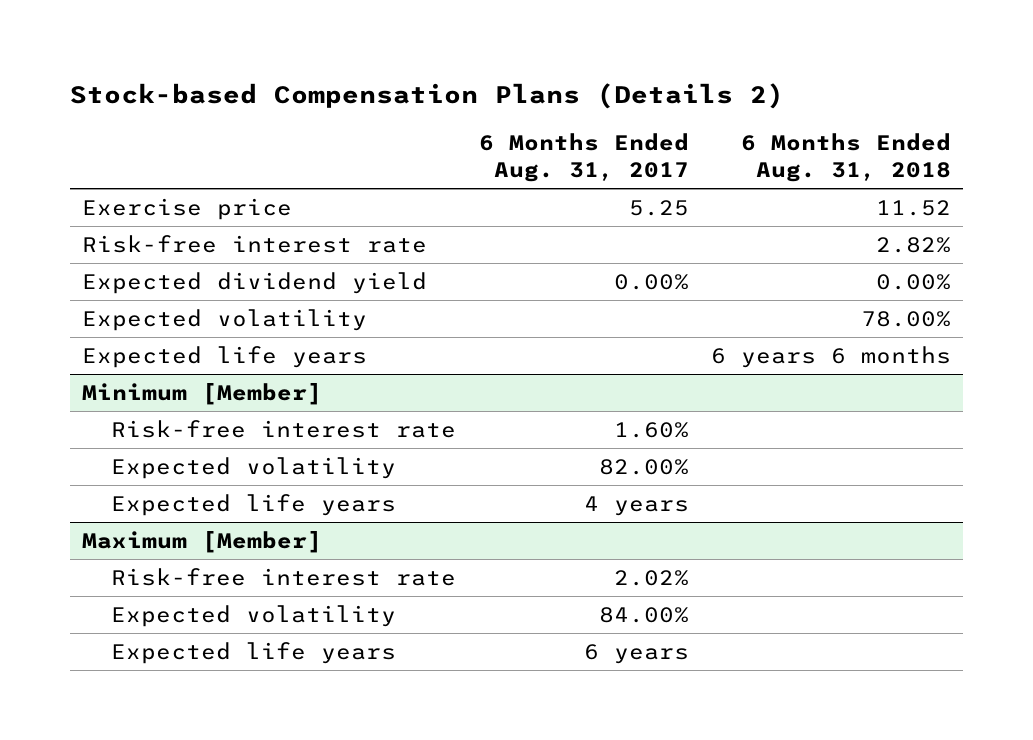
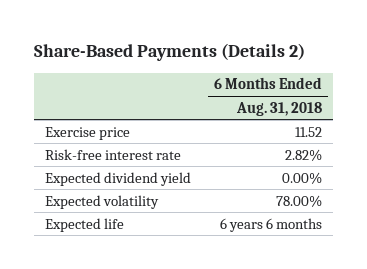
- Stock-based Compensation Plans (Details 2)
+ Share-Based Payments (Details 2)
- | 6 Months Ended Aug. 31, 2017 | 6 Months Ended Aug. 31, 2018
+ | 6 Months Ended Aug. 31, 2018
- Expected life years | | 6 years 6 months
- Minimum [Member]
- Risk-free interest rate | 1.60% |
- Expected volatility | 82.00% |
- Expected life years | 4 years |
- Maximum [Member]
- Risk-free interest rate | 2.02% |
- Expected volatility | 84.00% |
- Expected life years | 6 years |
+ Expected life | 6 years 6 months

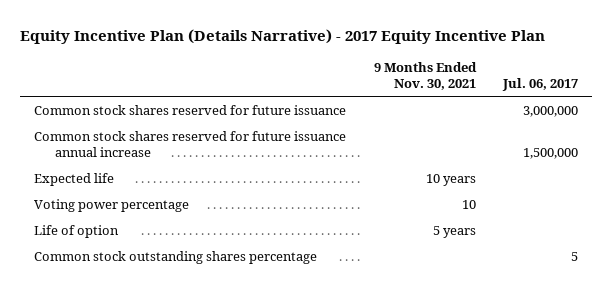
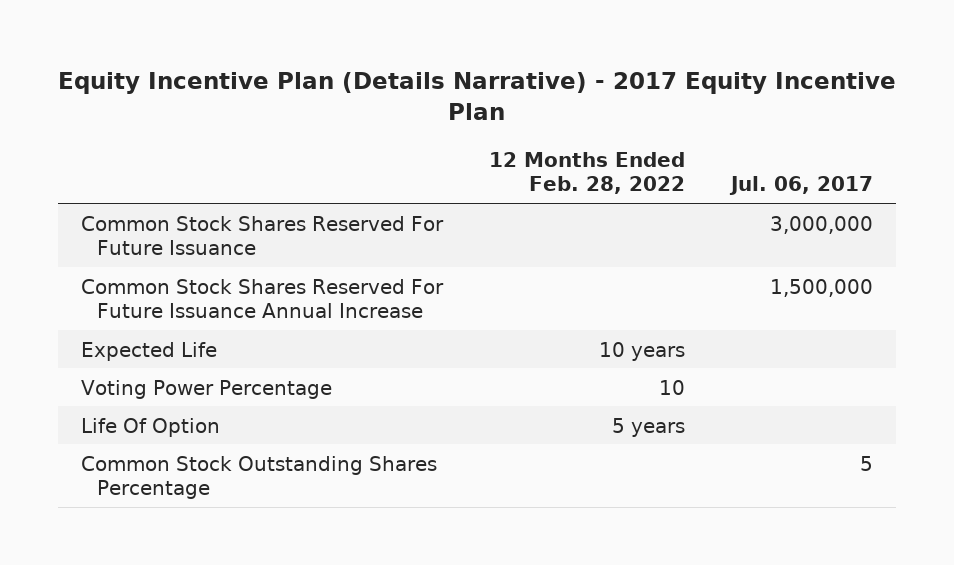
- | 9 Months Ended Nov. 30, 2021 | Jul. 06, 2017
+ | 12 Months Ended Feb. 28, 2022 | Jul. 06, 2017
- Common stock shares reserved for future issuance | | 3,000,000
- Common stock shares reserved for future issuance annual increase | | 1,500,000
- Expected life | 10 years |
- Voting power percentage | 10 |
- Life of option | 5 years |
- Common stock outstanding shares percentage | | 5
+ Common Stock Shares Reserved For Future Issuance | | 3,000,000
+ Common Stock Shares Reserved For Future Issuance Annual Increase | | 1,500,000
+ Expected Life | 10 years |
+ Voting Power Percentage | 10 |
+ Life Of Option | 5 years |
+ Common Stock Outstanding Shares Percentage | | 5

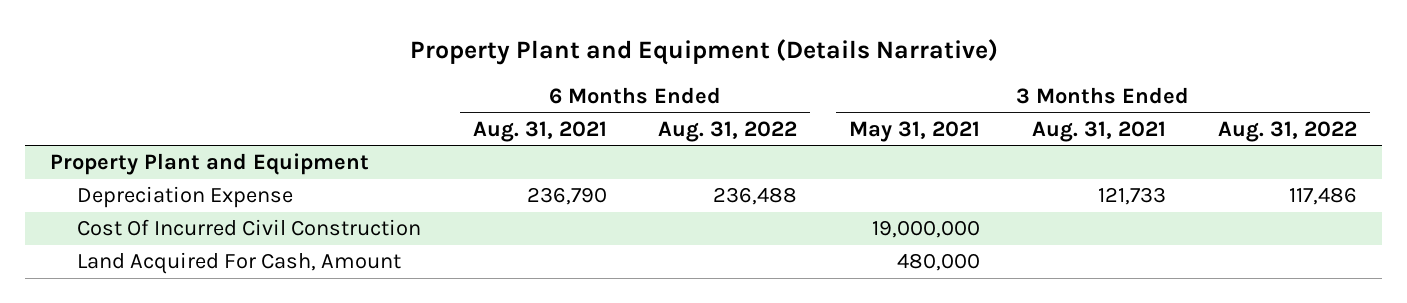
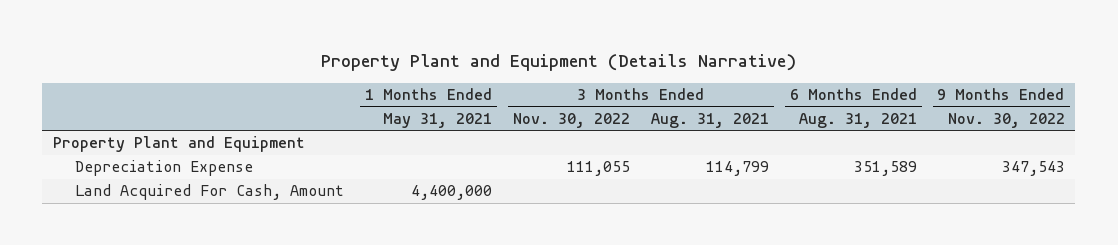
- | 6 Months Ended Aug. 31, 2021 | 6 Months Ended Aug. 31, 2022 | 3 Months Ended May 31, 2021 | 3 Months Ended Aug. 31, 2021 | 3 Months Ended Aug. 31, 2022
+ | 1 Months Ended May 31, 2021 | 3 Months Ended Nov. 30, 2022 | 3 Months Ended Aug. 31, 2021 | 6 Months Ended Aug. 31, 2021 | 9 Months Ended Nov. 30, 2022
- Depreciation Expense | 236,790 | 236,488 | | 121,733 | 117,486
- Cost Of Incurred Civil Construction | | | 19,000,000 | |
+ Depreciation Expense | | 111,055 | 114,799 | 351,589 | 347,543

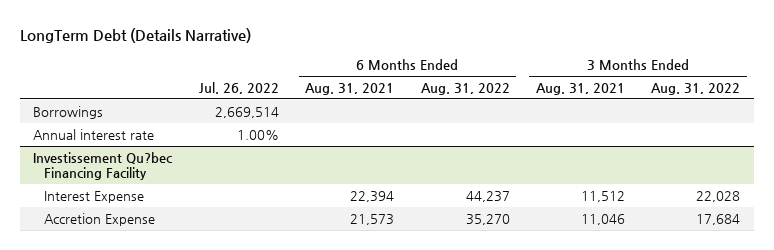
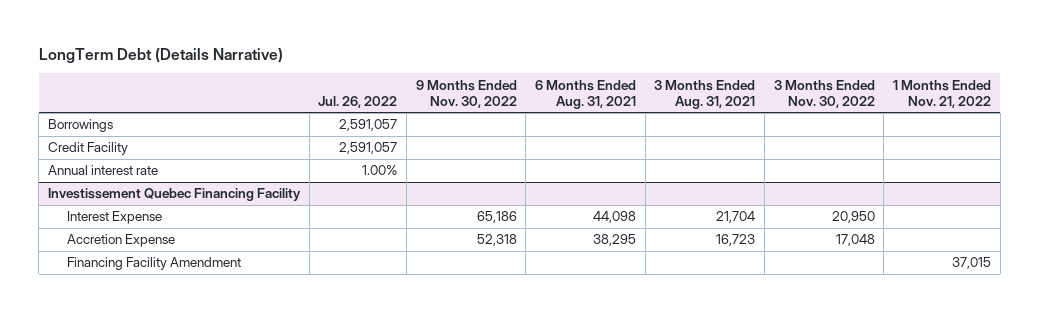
- | Jul. 26, 2022 | 6 Months Ended Aug. 31, 2021 | 6 Months Ended Aug. 31, 2022 | 3 Months Ended Aug. 31, 2021 | 3 Months Ended Aug. 31, 2022
+ | Jul. 26, 2022 | 9 Months Ended Nov. 30, 2022 | 6 Months Ended Aug. 31, 2021 | 3 Months Ended Aug. 31, 2021 | 3 Months Ended Nov. 30, 2022 | 1 Months Ended Nov. 21, 2022
- Borrowings | 2,669,514 | | | |
+ Borrowings | 2,591,057 | | | | |
+ Credit Facility | 2,591,057 | | | | |
- Investissement Qu?bec Financing Facility
- Interest Expense | | 22,394 | 44,237 | 11,512 | 22,028
- Accretion Expense | | 21,573 | 35,270 | 11,046 | 17,684
+ Investissement Quebec Financing Facility
+ Interest Expense | | 65,186 | 44,098 | 21,704 | 20,950 |
+ Accretion Expense | | 52,318 | 38,295 | 16,723 | 17,048 |
+ Financing Facility Amendment | | | | | | 37,015

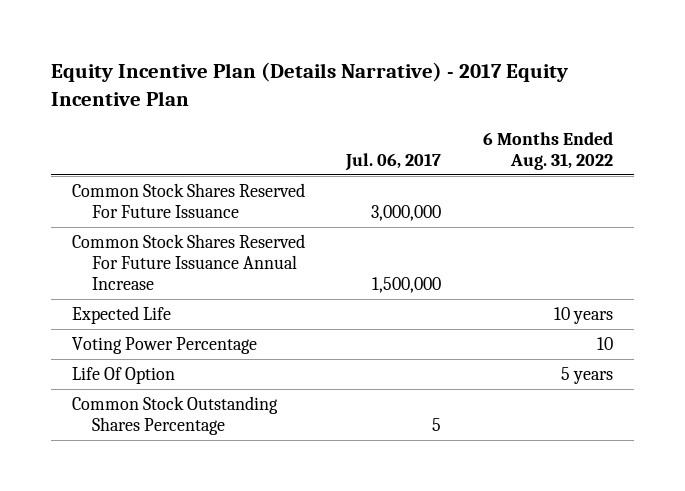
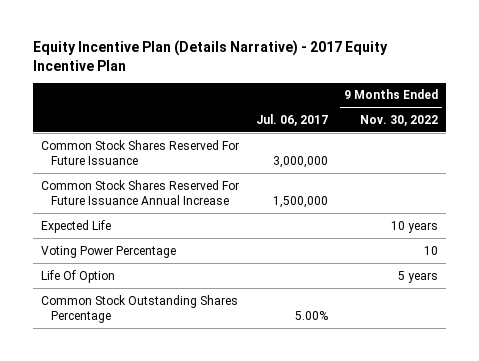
- | Jul. 06, 2017 | 6 Months Ended Aug. 31, 2022
+ | Jul. 06, 2017 | 9 Months Ended Nov. 30, 2022
- Common Stock Outstanding Shares Percentage | 5 |
+ Common Stock Outstanding Shares Percentage | 5.00% |

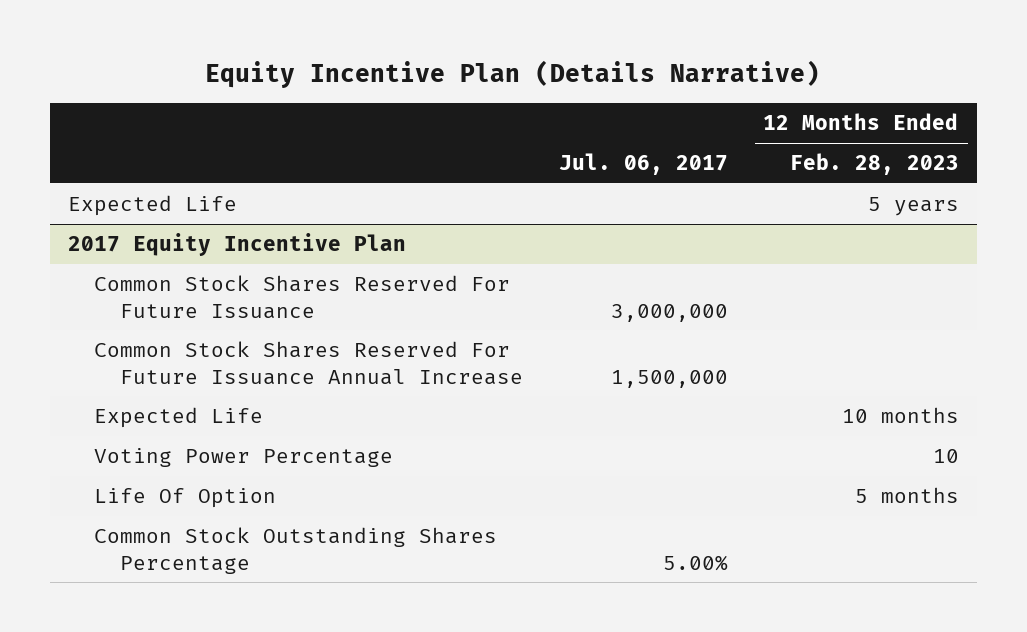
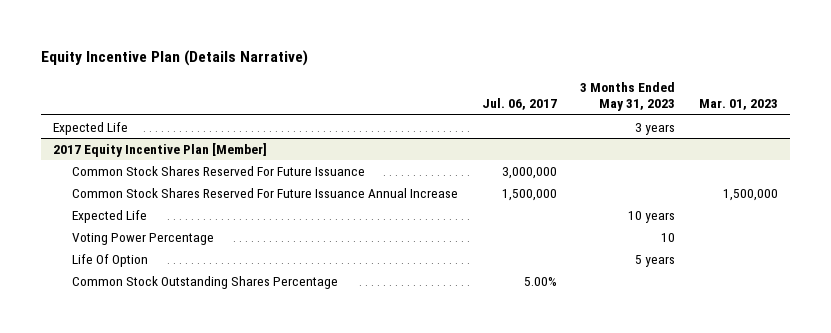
- | Jul. 06, 2017 | 12 Months Ended Feb. 28, 2023
+ | Jul. 06, 2017 | 3 Months Ended May 31, 2023 | Mar. 01, 2023
- 2017 Equity Incentive Plan
+ 2017 Equity Incentive Plan [Member]

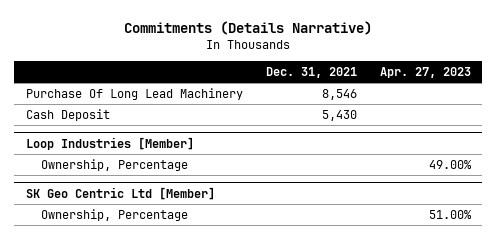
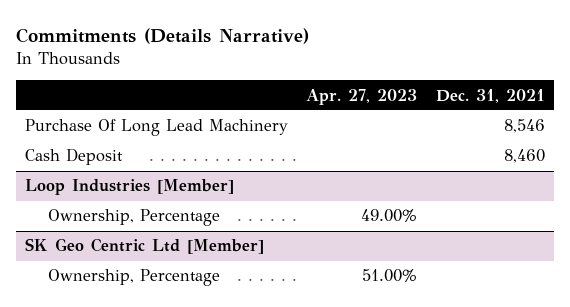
- | Dec. 31, 2021 | Apr. 27, 2023
+ | Apr. 27, 2023 | Dec. 31, 2021
- Cash Deposit | 5,430 |
+ Cash Deposit | | 8,460

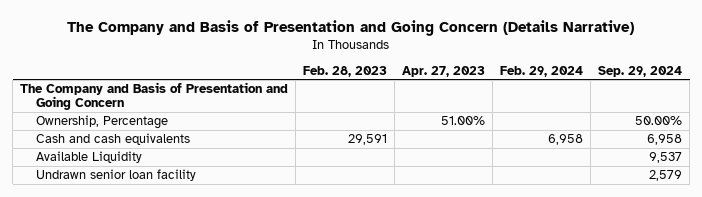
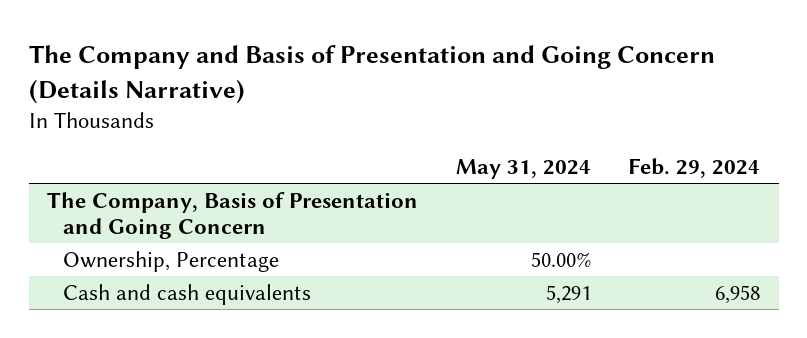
- | Feb. 28, 2023 | Apr. 27, 2023 | Feb. 29, 2024 | Sep. 29, 2024
+ | May 31, 2024 | Feb. 29, 2024
- The Company and Basis of Presentation and Going Concern
+ The Company, Basis of Presentation and Going Concern
- Available Liquidity | | | | 9,537
- Undrawn senior loan facility | | | | 2,579

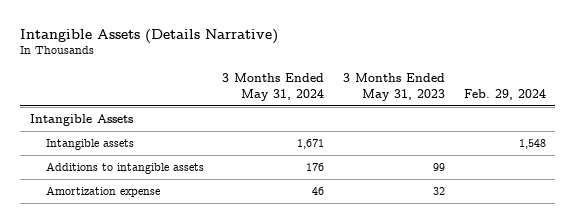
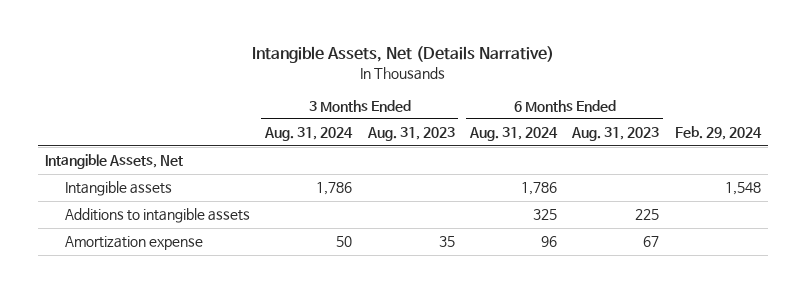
- Intangible Assets (Details Narrative)
+ Intangible Assets, Net (Details Narrative)
- | 3 Months Ended May 31, 2024 | 3 Months Ended May 31, 2023 | Feb. 29, 2024
+ | 3 Months Ended Aug. 31, 2024 | 3 Months Ended Aug. 31, 2023 | 6 Months Ended Aug. 31, 2024 | 6 Months Ended Aug. 31, 2023 | Feb. 29, 2024
- Intangible Assets
+ Intangible Assets, Net

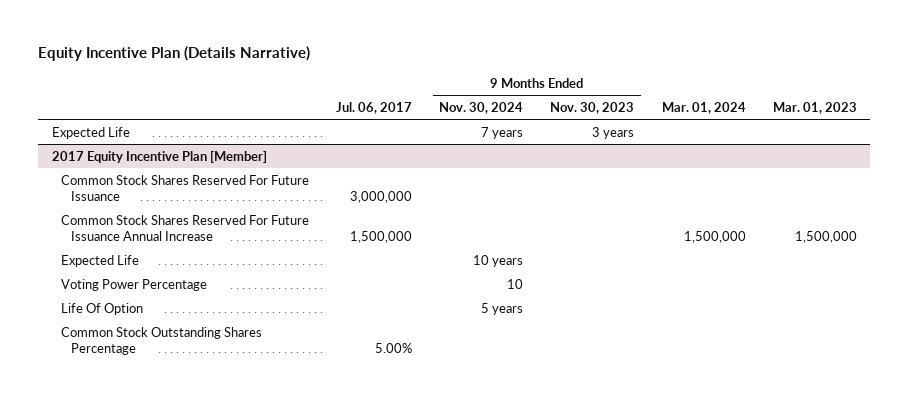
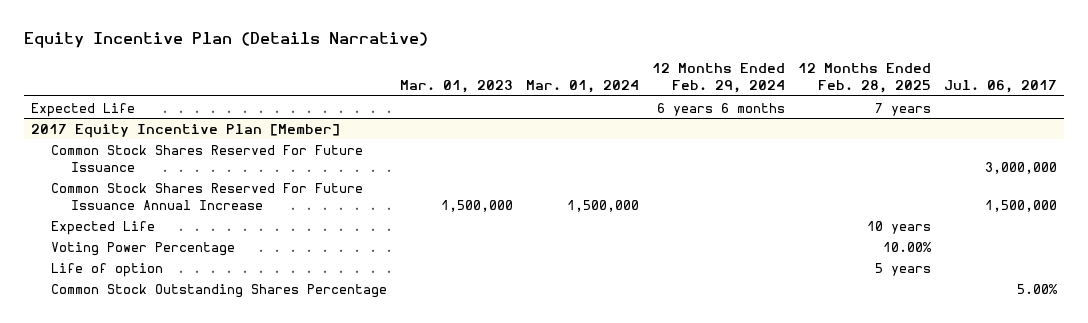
- | Jul. 06, 2017 | 9 Months Ended Nov. 30, 2024 | 9 Months Ended Nov. 30, 2023 | Mar. 01, 2024 | Mar. 01, 2023
+ | Mar. 01, 2023 | Mar. 01, 2024 | 12 Months Ended Feb. 29, 2024 | 12 Months Ended Feb. 28, 2025 | Jul. 06, 2017
@ 2017 Equity Incentive Plan [Member]
- Life Of Option | | 5 years | | |
+ Life of option | | | | 5 years |

